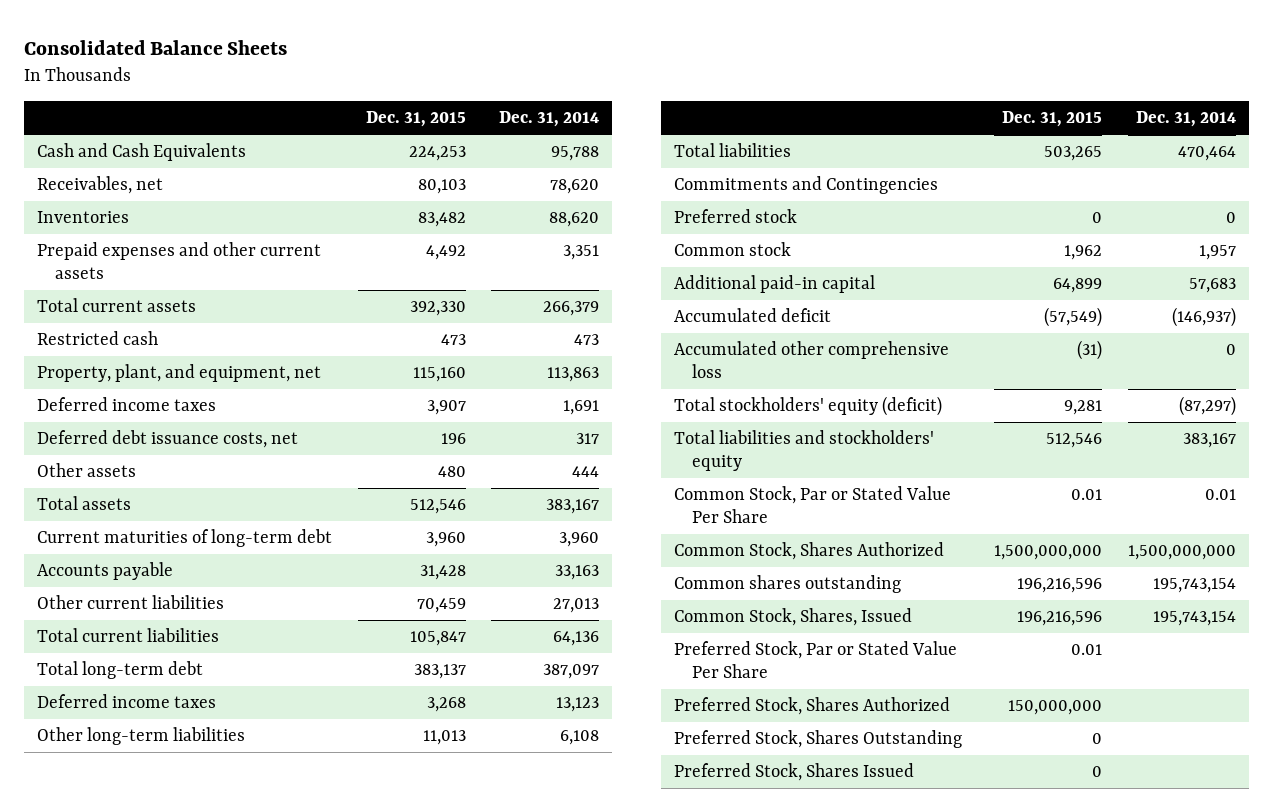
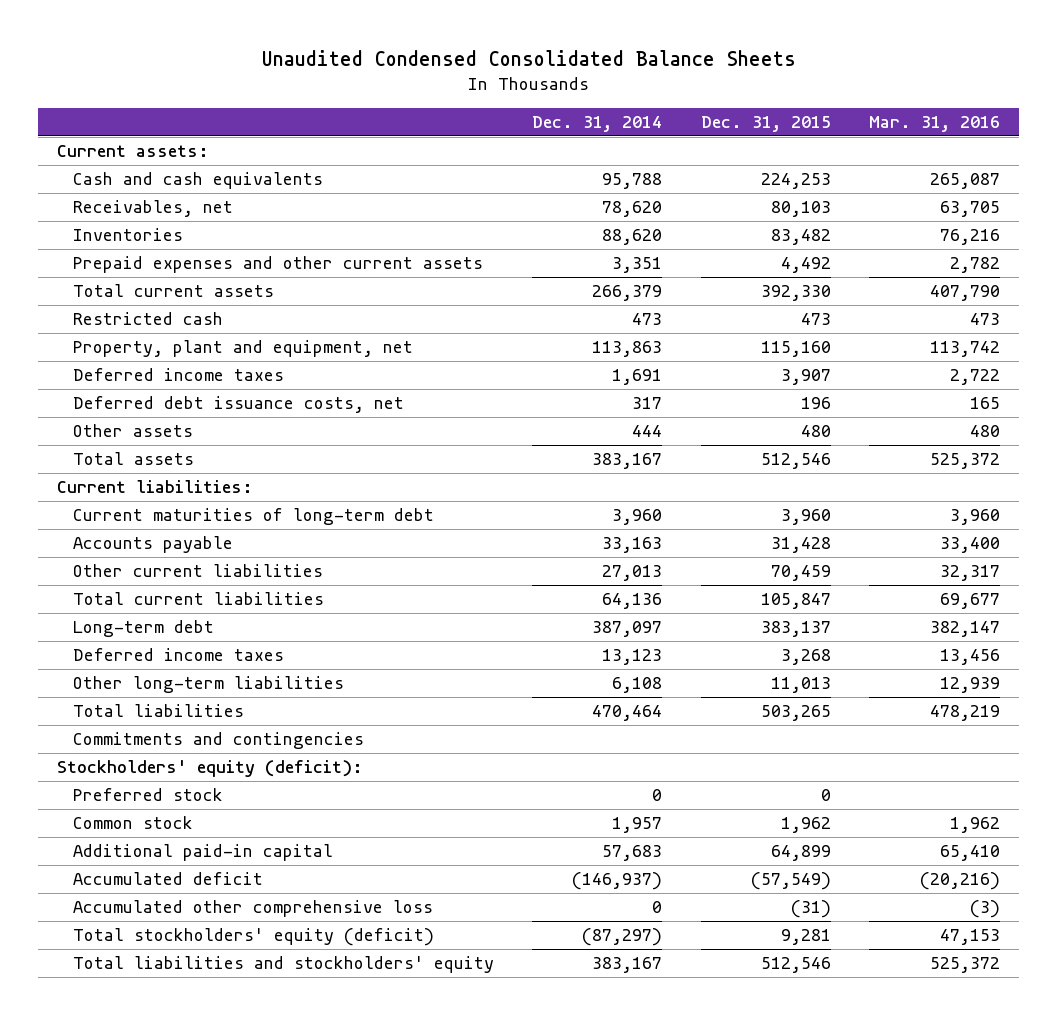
- Consolidated Balance Sheets
+ Unaudited Condensed Consolidated Balance Sheets
- | Dec. 31, 2015 | Dec. 31, 2014
+ | Dec. 31, 2014 | Dec. 31, 2015 | Mar. 31, 2016
- Cash and Cash Equivalents | 224,253 | 95,788
+ Current assets:
+ Cash and cash equivalents | 95,788 | 224,253 | 265,087
- Property, plant, and equipment, net | 115,160 | 113,863
+ Property, plant and equipment, net | 113,863 | 115,160 | 113,742
+ Current liabilities:
- Total long-term debt | 383,137 | 387,097
+ Long-term debt | 387,097 | 383,137 | 382,147
- Commitments and Contingencies
+ Commitments and contingencies
+ Stockholders' equity (deficit):
- Common Stock, Par or Stated Value Per Share | 0.01 | 0.01
- Common Stock, Shares Authorized | 1,500,000,000 | 1,500,000,000
- Common shares outstanding | 196,216,596 | 195,743,154
- Common Stock, Shares, Issued | 196,216,596 | 195,743,154
- Preferred Stock, Par or Stated Value Per Share | 0.01 |
- Preferred Stock, Shares Authorized | 150,000,000 |
- Preferred Stock, Shares Outstanding | 0 |
- Preferred Stock, Shares Issued | 0 |

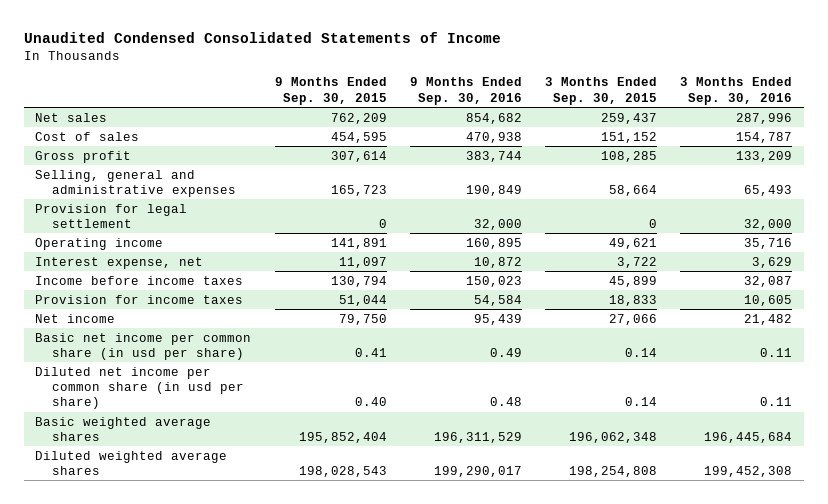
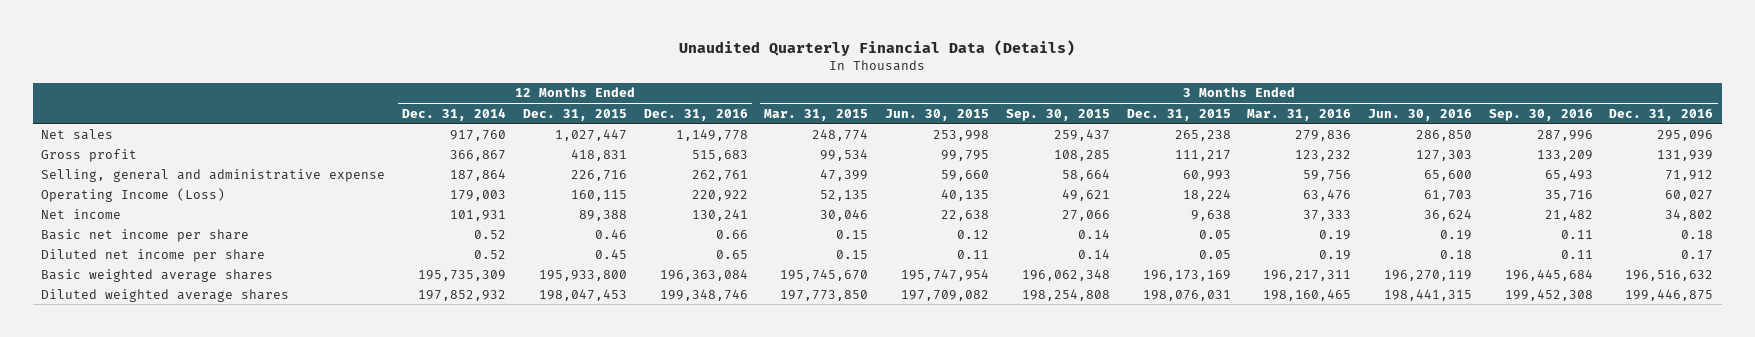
- Unaudited Condensed Consolidated Statements of Income
+ Unaudited Quarterly Financial Data (Details)
- | 9 Months Ended Sep. 30, 2015 | 9 Months Ended Sep. 30, 2016 | 3 Months Ended Sep. 30, 2015 | 3 Months Ended Sep. 30, 2016
+ | 12 Months Ended Dec. 31, 2014 | 12 Months Ended Dec. 31, 2015 | 12 Months Ended Dec. 31, 2016 | 3 Months Ended Mar. 31, 2015 | 3 Months Ended Jun. 30, 2015 | 3 Months Ended Sep. 30, 2015 | 3 Months Ended Dec. 31, 2015 | 3 Months Ended Mar. 31, 2016 | 3 Months Ended Jun. 30, 2016 | 3 Months Ended Sep. 30, 2016 | 3 Months Ended Dec. 31, 2016
- Cost of sales | 454,595 | 470,938 | 151,152 | 154,787
- Selling, general and administrative expenses | 165,723 | 190,849 | 58,664 | 65,493
- Provision for legal settlement | 0 | 32,000 | 0 | 32,000
- Operating income | 141,891 | 160,895 | 49,621 | 35,716
- Interest expense, net | 11,097 | 10,872 | 3,722 | 3,629
- Income before income taxes | 130,794 | 150,023 | 45,899 | 32,087
- Provision for income taxes | 51,044 | 54,584 | 18,833 | 10,605
+ Selling, general and administrative expense | 187,864 | 226,716 | 262,761 | 47,399 | 59,660 | 58,664 | 60,993 | 59,756 | 65,600 | 65,493 | 71,912
+ Operating Income (Loss) | 179,003 | 160,115 | 220,922 | 52,135 | 40,135 | 49,621 | 18,224 | 63,476 | 61,703 | 35,716 | 60,027
- Basic net income per common share (in usd per share) | 0.41 | 0.49 | 0.14 | 0.11
- Diluted net income per common share (in usd per share) | 0.40 | 0.48 | 0.14 | 0.11
+ Basic net income per share | 0.52 | 0.46 | 0.66 | 0.15 | 0.12 | 0.14 | 0.05 | 0.19 | 0.19 | 0.11 | 0.18
+ Diluted net income per share | 0.52 | 0.45 | 0.65 | 0.15 | 0.11 | 0.14 | 0.05 | 0.19 | 0.18 | 0.11 | 0.17

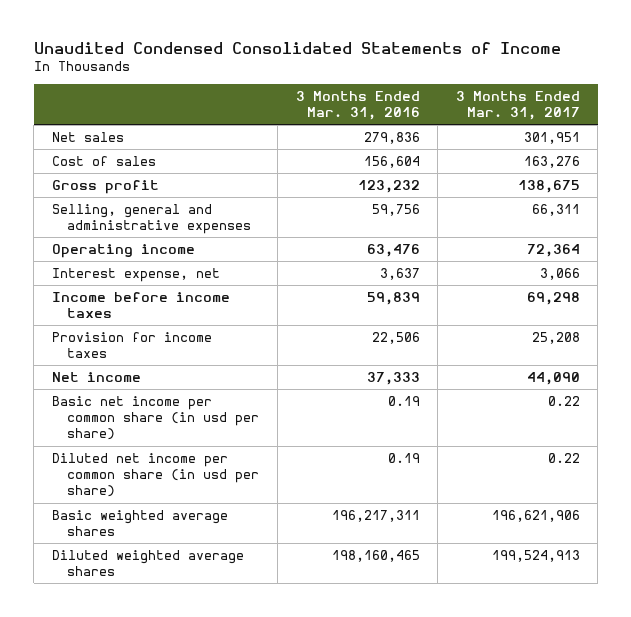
- Unaudited Quarterly Financial Data (Details)
+ Unaudited Condensed Consolidated Statements of Income
- | 12 Months Ended Dec. 31, 2014 | 12 Months Ended Dec. 31, 2015 | 12 Months Ended Dec. 31, 2016 | 3 Months Ended Mar. 31, 2015 | 3 Months Ended Jun. 30, 2015 | 3 Months Ended Sep. 30, 2015 | 3 Months Ended Dec. 31, 2015 | 3 Months Ended Mar. 31, 2016 | 3 Months Ended Jun. 30, 2016 | 3 Months Ended Sep. 30, 2016 | 3 Months Ended Dec. 31, 2016
+ | 3 Months Ended Mar. 31, 2016 | 3 Months Ended Mar. 31, 2017
+ Cost of sales | 156,604 | 163,276
- Selling, general and administrative expense | 187,864 | 226,716 | 262,761 | 47,399 | 59,660 | 58,664 | 60,993 | 59,756 | 65,600 | 65,493 | 71,912
- Operating Income (Loss) | 179,003 | 160,115 | 220,922 | 52,135 | 40,135 | 49,621 | 18,224 | 63,476 | 61,703 | 35,716 | 60,027
+ Selling, general and administrative expenses | 59,756 | 66,311
+ Operating income | 63,476 | 72,364
+ Interest expense, net | 3,637 | 3,066
+ Income before income taxes | 59,839 | 69,298
+ Provision for income taxes | 22,506 | 25,208
- Basic net income per share | 0.52 | 0.46 | 0.66 | 0.15 | 0.12 | 0.14 | 0.05 | 0.19 | 0.19 | 0.11 | 0.18
- Diluted net income per share | 0.52 | 0.45 | 0.65 | 0.15 | 0.11 | 0.14 | 0.05 | 0.19 | 0.18 | 0.11 | 0.17
+ Basic net income per common share (in usd per share) | 0.19 | 0.22
+ Diluted net income per common share (in usd per share) | 0.19 | 0.22

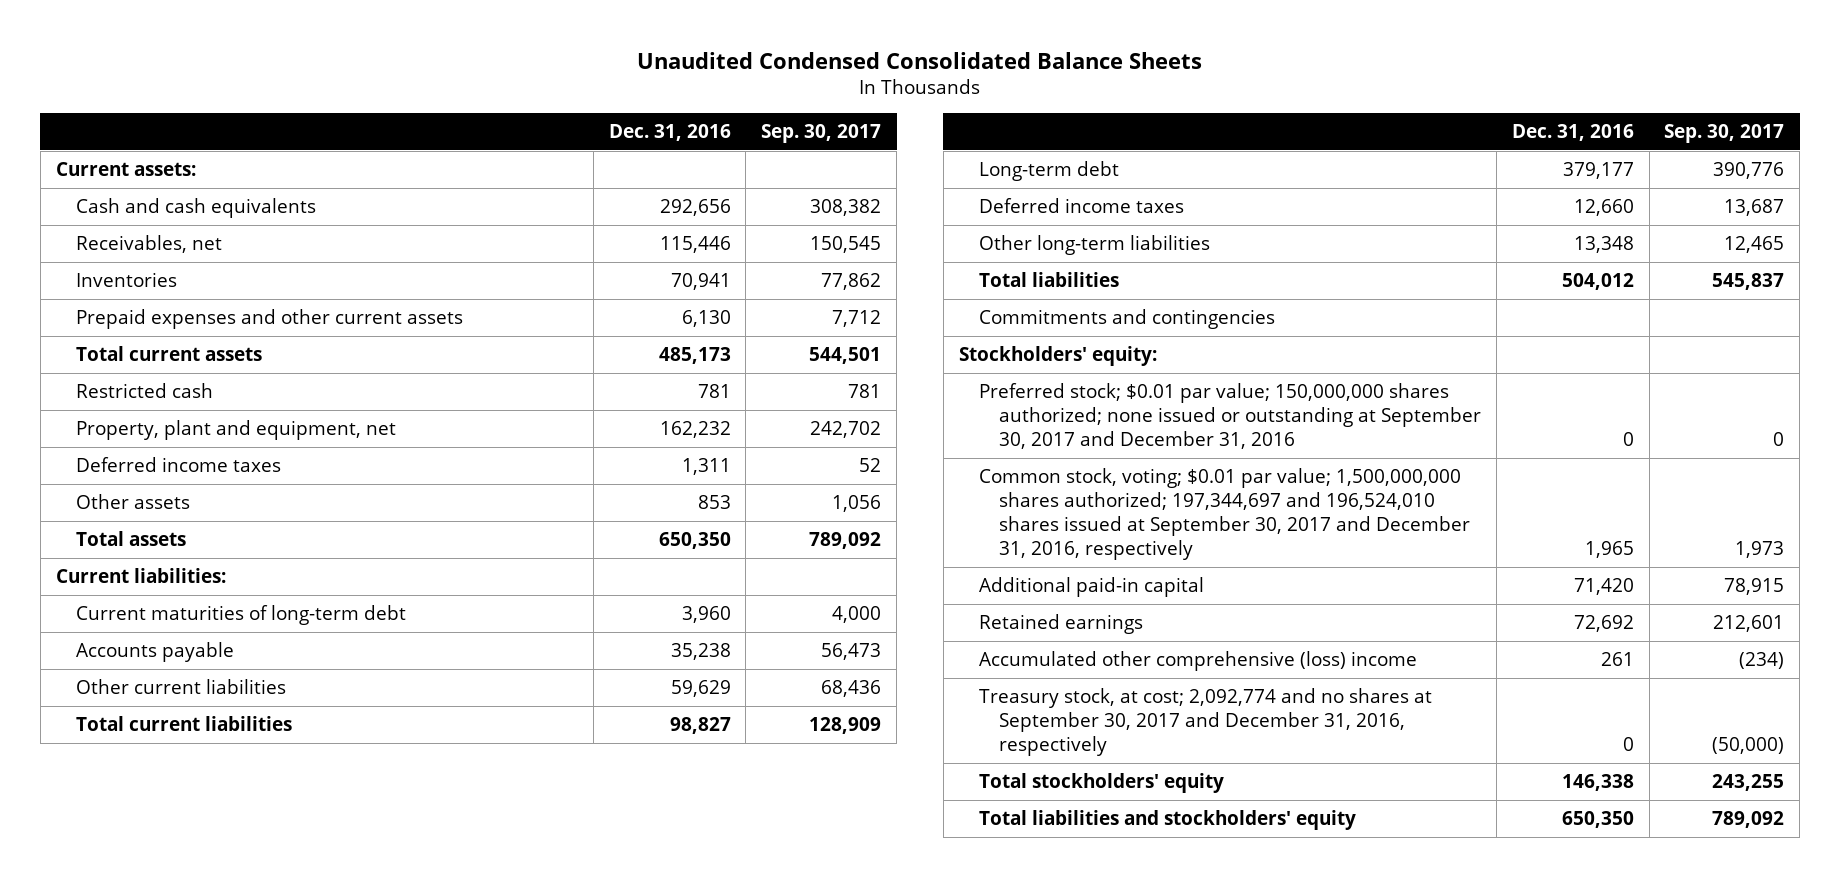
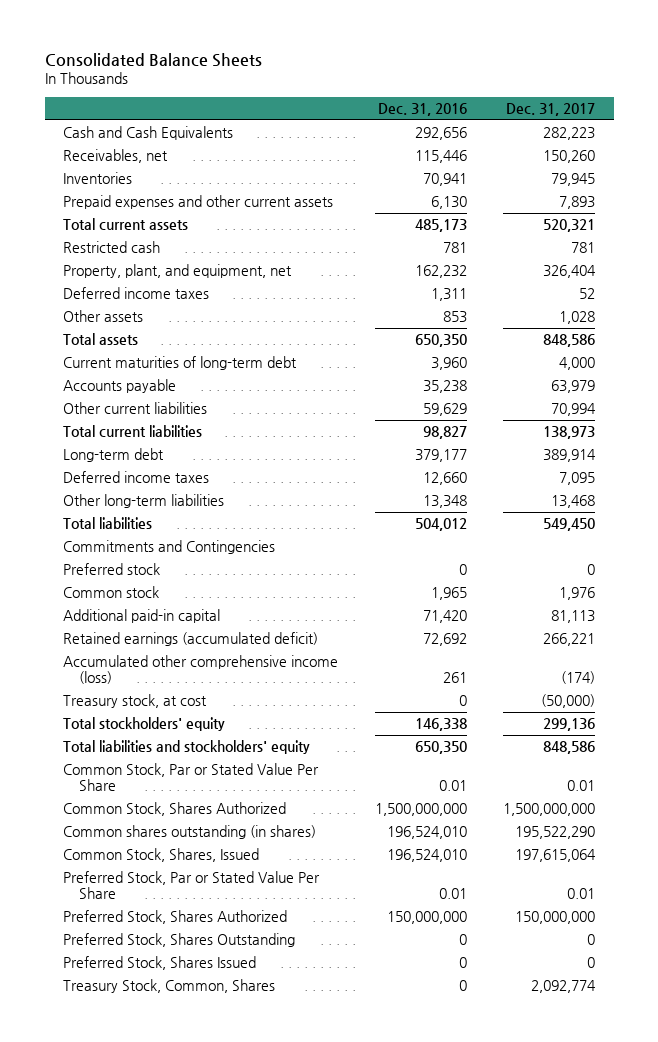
- Unaudited Condensed Consolidated Balance Sheets
+ Consolidated Balance Sheets
- | Dec. 31, 2016 | Sep. 30, 2017
+ | Dec. 31, 2016 | Dec. 31, 2017
- Current assets:
- Cash and cash equivalents | 292,656 | 308,382
+ Cash and Cash Equivalents | 292,656 | 282,223
- Property, plant and equipment, net | 162,232 | 242,702
+ Property, plant, and equipment, net | 162,232 | 326,404
- Current liabilities:
- Commitments and contingencies
- Stockholders' equity:
- Preferred stock; $0.01 par value; 150,000,000 shares authorized; none issued or outstanding at September 30, 2017 and December 31, 2016 | 0 | 0
- Common stock, voting; $0.01 par value; 1,500,000,000 shares authorized; 197,344,697 and 196,524,010 shares issued at September 30, 2017 and December 31, 2016, respectively | 1,965 | 1,973
+ Commitments and Contingencies
+ Preferred stock | 0 | 0
+ Common stock | 1,965 | 1,976
- Retained earnings | 72,692 | 212,601
- Accumulated other comprehensive (loss) income | 261 | (234)
- Treasury stock, at cost; 2,092,774 and no shares at September 30, 2017 and December 31, 2016, respectively | 0 | (50,000)
+ Retained earnings (accumulated deficit) | 72,692 | 266,221
+ Accumulated other comprehensive income (loss) | 261 | (174)
+ Treasury stock, at cost | 0 | (50,000)
+ Common Stock, Par or Stated Value Per Share | 0.01 | 0.01
+ Common Stock, Shares Authorized | 1,500,000,000 | 1,500,000,000
+ Common shares outstanding (in shares) | 196,524,010 | 195,522,290
+ Common Stock, Shares, Issued | 196,524,010 | 197,615,064
+ Preferred Stock, Par or Stated Value Per Share | 0.01 | 0.01
+ Preferred Stock, Shares Authorized | 150,000,000 | 150,000,000
+ Preferred Stock, Shares Outstanding | 0 | 0
+ Preferred Stock, Shares Issued | 0 | 0
+ Treasury Stock, Common, Shares | 0 | 2,092,774

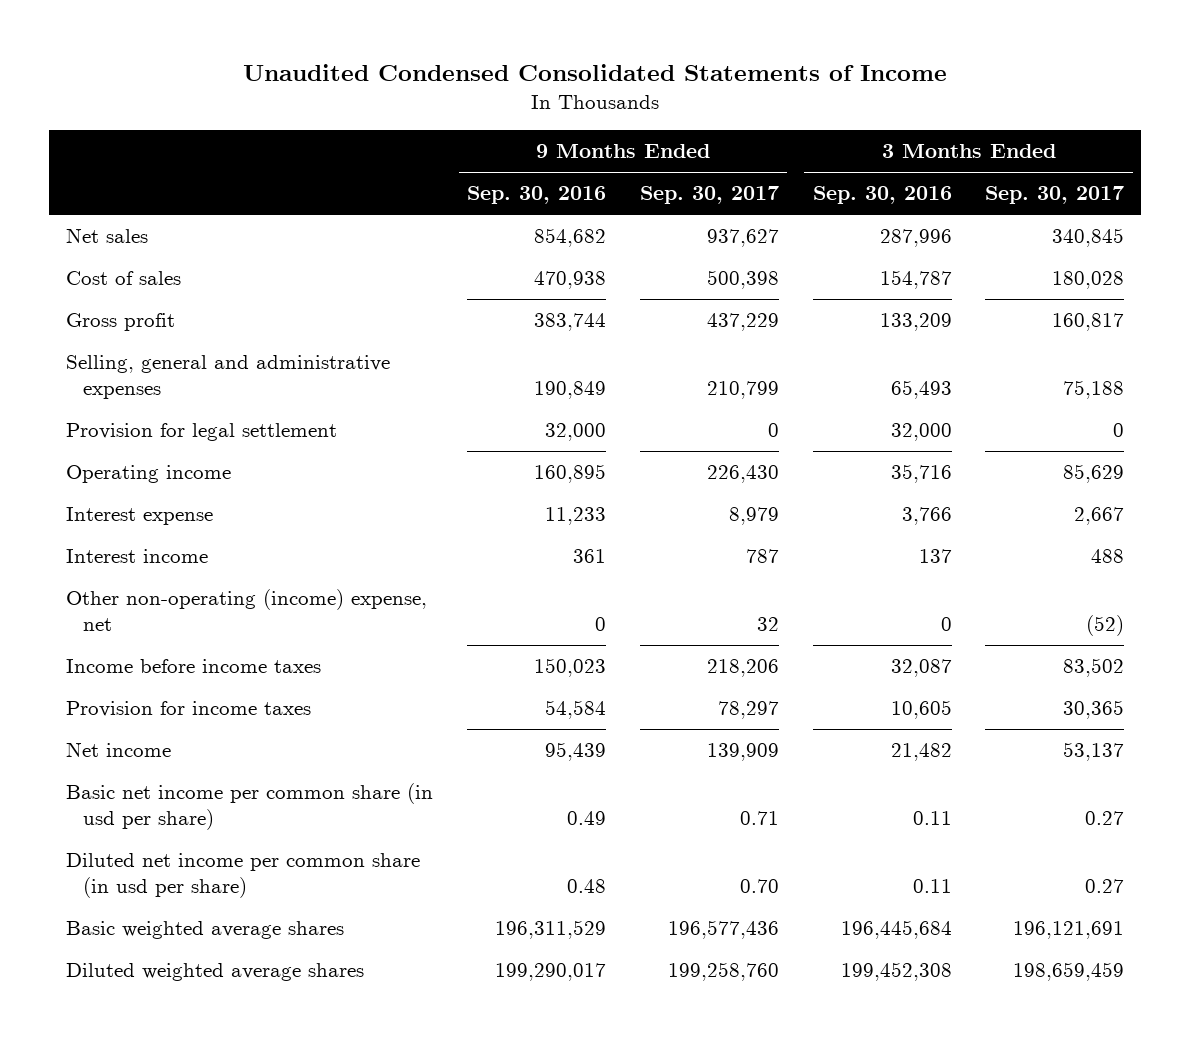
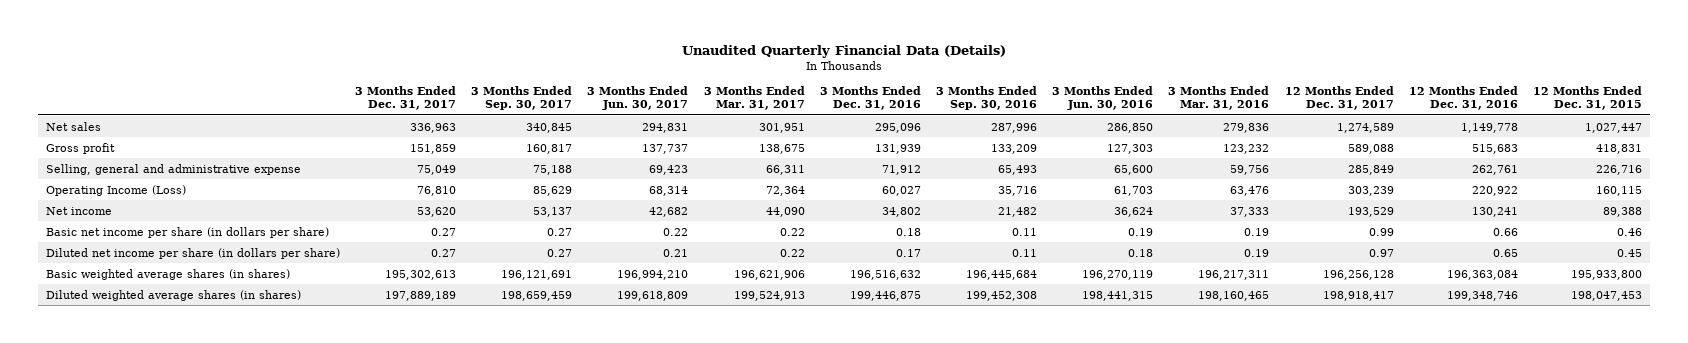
- Unaudited Condensed Consolidated Statements of Income
+ Unaudited Quarterly Financial Data (Details)
- | 9 Months Ended Sep. 30, 2016 | 9 Months Ended Sep. 30, 2017 | 3 Months Ended Sep. 30, 2016 | 3 Months Ended Sep. 30, 2017
+ | 3 Months Ended Dec. 31, 2017 | 3 Months Ended Sep. 30, 2017 | 3 Months Ended Jun. 30, 2017 | 3 Months Ended Mar. 31, 2017 | 3 Months Ended Dec. 31, 2016 | 3 Months Ended Sep. 30, 2016 | 3 Months Ended Jun. 30, 2016 | 3 Months Ended Mar. 31, 2016 | 12 Months Ended Dec. 31, 2017 | 12 Months Ended Dec. 31, 2016 | 12 Months Ended Dec. 31, 2015
- Cost of sales | 470,938 | 500,398 | 154,787 | 180,028
- Selling, general and administrative expenses | 190,849 | 210,799 | 65,493 | 75,188
- Provision for legal settlement | 32,000 | 0 | 32,000 | 0
- Operating income | 160,895 | 226,430 | 35,716 | 85,629
- Interest expense | 11,233 | 8,979 | 3,766 | 2,667
- Interest income | 361 | 787 | 137 | 488
- Other non-operating (income) expense, net | 0 | 32 | 0 | (52)
- Income before income taxes | 150,023 | 218,206 | 32,087 | 83,502
- Provision for income taxes | 54,584 | 78,297 | 10,605 | 30,365
+ Selling, general and administrative expense | 75,049 | 75,188 | 69,423 | 66,311 | 71,912 | 65,493 | 65,600 | 59,756 | 285,849 | 262,761 | 226,716
+ Operating Income (Loss) | 76,810 | 85,629 | 68,314 | 72,364 | 60,027 | 35,716 | 61,703 | 63,476 | 303,239 | 220,922 | 160,115
- Basic net income per common share (in usd per share) | 0.49 | 0.71 | 0.11 | 0.27
- Diluted net income per common share (in usd per share) | 0.48 | 0.70 | 0.11 | 0.27
- Basic weighted average shares | 196,311,529 | 196,577,436 | 196,445,684 | 196,121,691
- Diluted weighted average shares | 199,290,017 | 199,258,760 | 199,452,308 | 198,659,459
+ Basic net income per share (in dollars per share) | 0.27 | 0.27 | 0.22 | 0.22 | 0.18 | 0.11 | 0.19 | 0.19 | 0.99 | 0.66 | 0.46
+ Diluted net income per share (in dollars per share) | 0.27 | 0.27 | 0.21 | 0.22 | 0.17 | 0.11 | 0.18 | 0.19 | 0.97 | 0.65 | 0.45
+ Basic weighted average shares (in shares) | 195,302,613 | 196,121,691 | 196,994,210 | 196,621,906 | 196,516,632 | 196,445,684 | 196,270,119 | 196,217,311 | 196,256,128 | 196,363,084 | 195,933,800
+ Diluted weighted average shares (in shares) | 197,889,189 | 198,659,459 | 199,618,809 | 199,524,913 | 199,446,875 | 199,452,308 | 198,441,315 | 198,160,465 | 198,918,417 | 199,348,746 | 198,047,453

